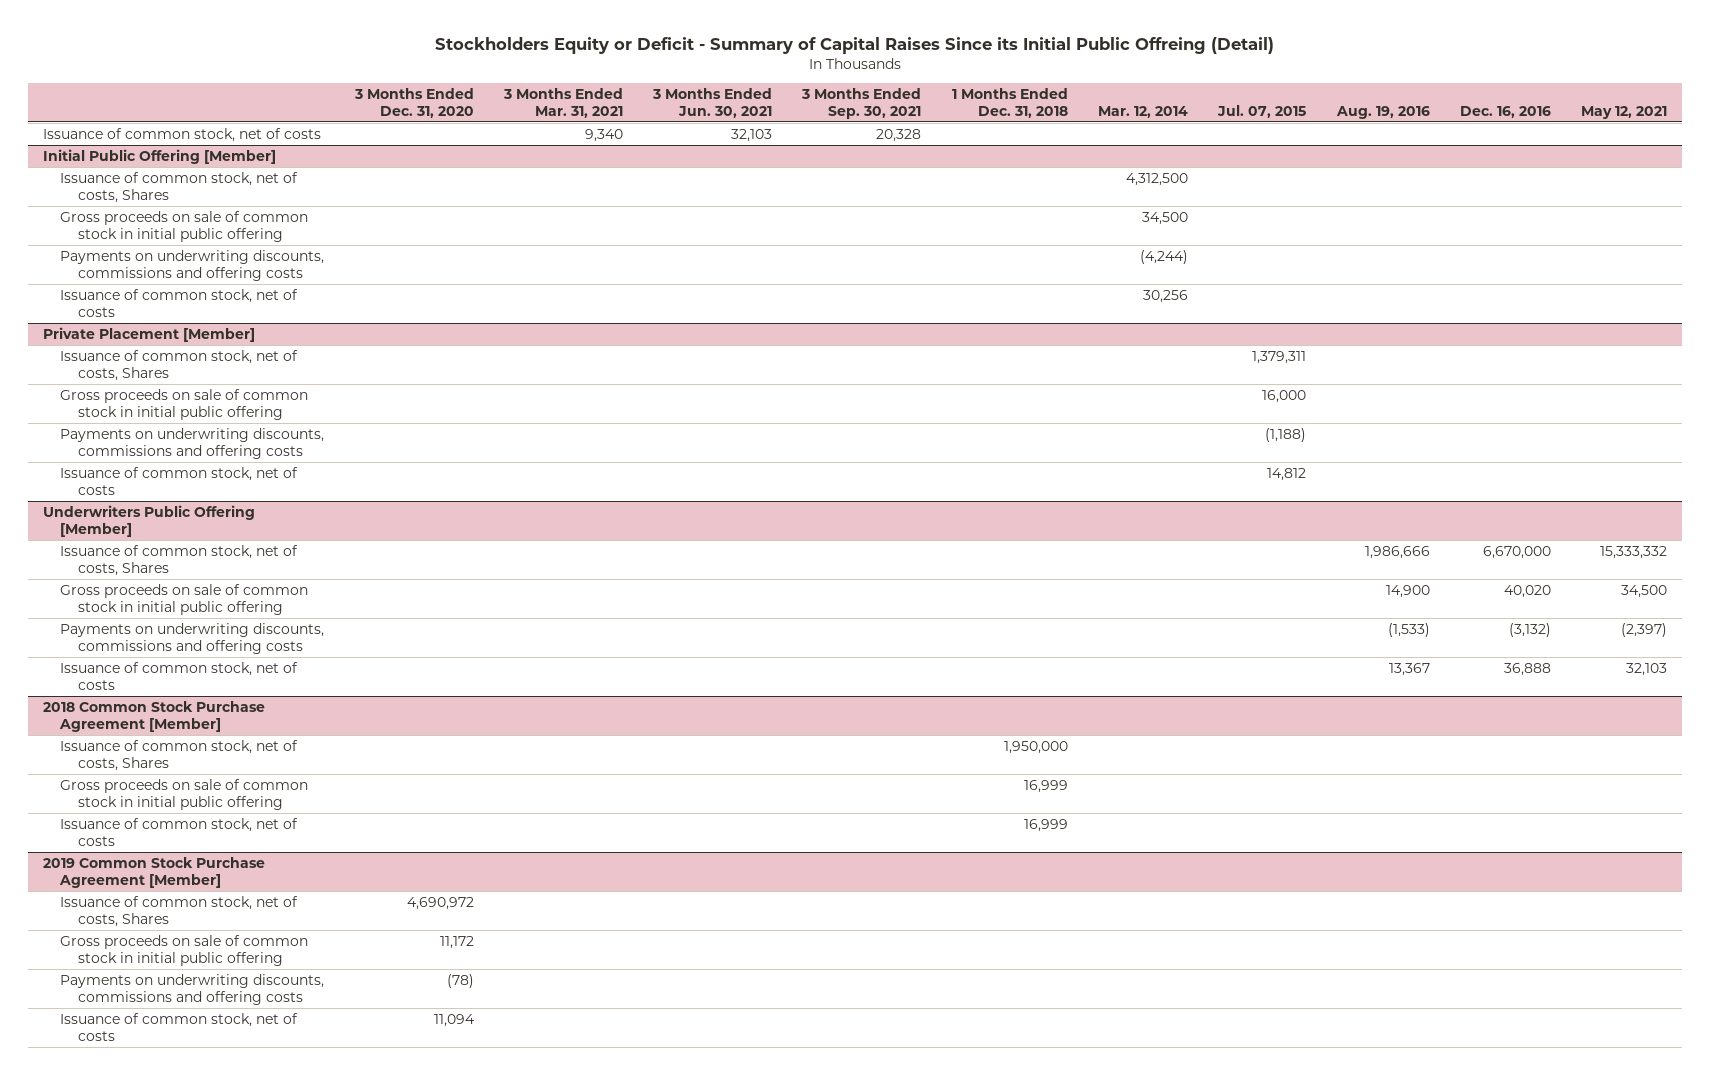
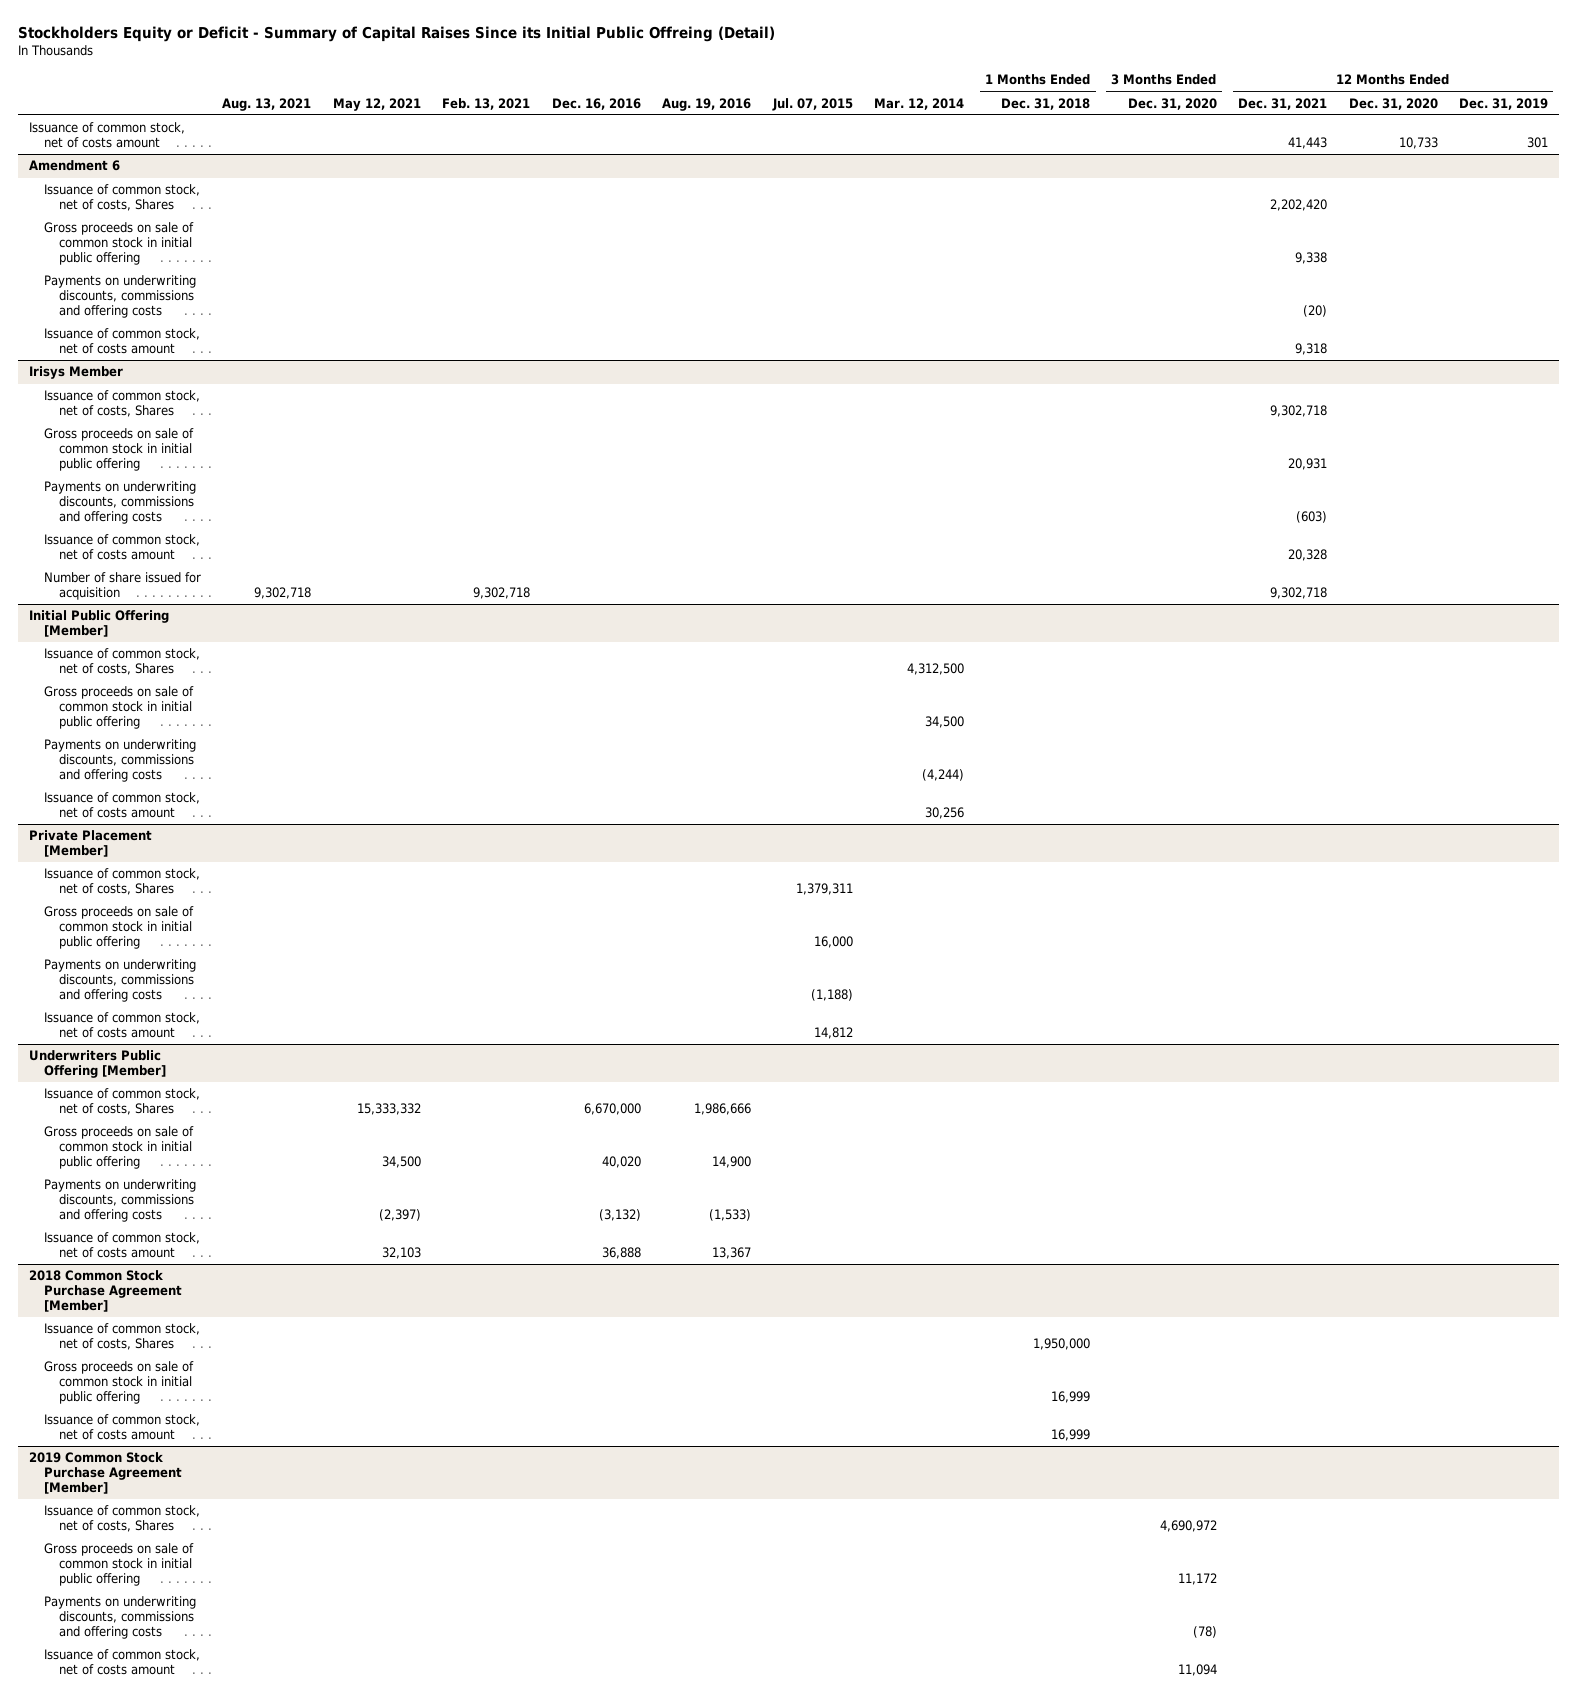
- | 3 Months Ended Dec. 31, 2020 | 3 Months Ended Mar. 31, 2021 | 3 Months Ended Jun. 30, 2021 | 3 Months Ended Sep. 30, 2021 | 1 Months Ended Dec. 31, 2018 | Mar. 12, 2014 | Jul. 07, 2015 | Aug. 19, 2016 | Dec. 16, 2016 | May 12, 2021
+ | Aug. 13, 2021 | May 12, 2021 | Feb. 13, 2021 | Dec. 16, 2016 | Aug. 19, 2016 | Jul. 07, 2015 | Mar. 12, 2014 | 1 Months Ended Dec. 31, 2018 | 3 Months Ended Dec. 31, 2020 | 12 Months Ended Dec. 31, 2021 | 12 Months Ended Dec. 31, 2020 | 12 Months Ended Dec. 31, 2019
- Issuance of common stock, net of costs | | 9,340 | 32,103 | 20,328 | | | | | |
+ Issuance of common stock, net of costs amount | | | | | | | | | | 41,443 | 10,733 | 301
+ Amendment 6
+ Issuance of common stock, net of costs, Shares | | | | | | | | | | 2,202,420 | |
+ Gross proceeds on sale of common stock in initial public offering | | | | | | | | | | 9,338 | |
+ Payments on underwriting discounts, commissions and offering costs | | | | | | | | | | (20) | |
+ Issuance of common stock, net of costs amount | | | | | | | | | | 9,318 | |
+ Irisys Member
+ Issuance of common stock, net of costs, Shares | | | | | | | | | | 9,302,718 | |
+ Gross proceeds on sale of common stock in initial public offering | | | | | | | | | | 20,931 | |
+ Payments on underwriting discounts, commissions and offering costs | | | | | | | | | | (603) | |
+ Issuance of common stock, net of costs amount | | | | | | | | | | 20,328 | |
+ Number of share issued for acquisition | 9,302,718 | | 9,302,718 | | | | | | | 9,302,718 | |
@ Initial Public Offering [Member]
- Issuance of common stock, net of costs | | | | | | 30,256 | | | |
+ Issuance of common stock, net of costs amount | | | | | | | 30,256 | | | | |
@ Private Placement [Member]
- Issuance of common stock, net of costs | | | | | | | 14,812 | | |
+ Issuance of common stock, net of costs amount | | | | | | 14,812 | | | | | |
@ Underwriters Public Offering [Member]
- Issuance of common stock, net of costs | | | | | | | | 13,367 | 36,888 | 32,103
+ Issuance of common stock, net of costs amount | | 32,103 | | 36,888 | 13,367 | | | | | | |
@ 2018 Common Stock Purchase Agreement [Member]
- Issuance of common stock, net of costs | | | | | 16,999 | | | | |
+ Issuance of common stock, net of costs amount | | | | | | | | 16,999 | | | |
@ 2019 Common Stock Purchase Agreement [Member]
- Issuance of common stock, net of costs | 11,094 | | | | | | | | |
+ Issuance of common stock, net of costs amount | | | | | | | | | 11,094 | | |

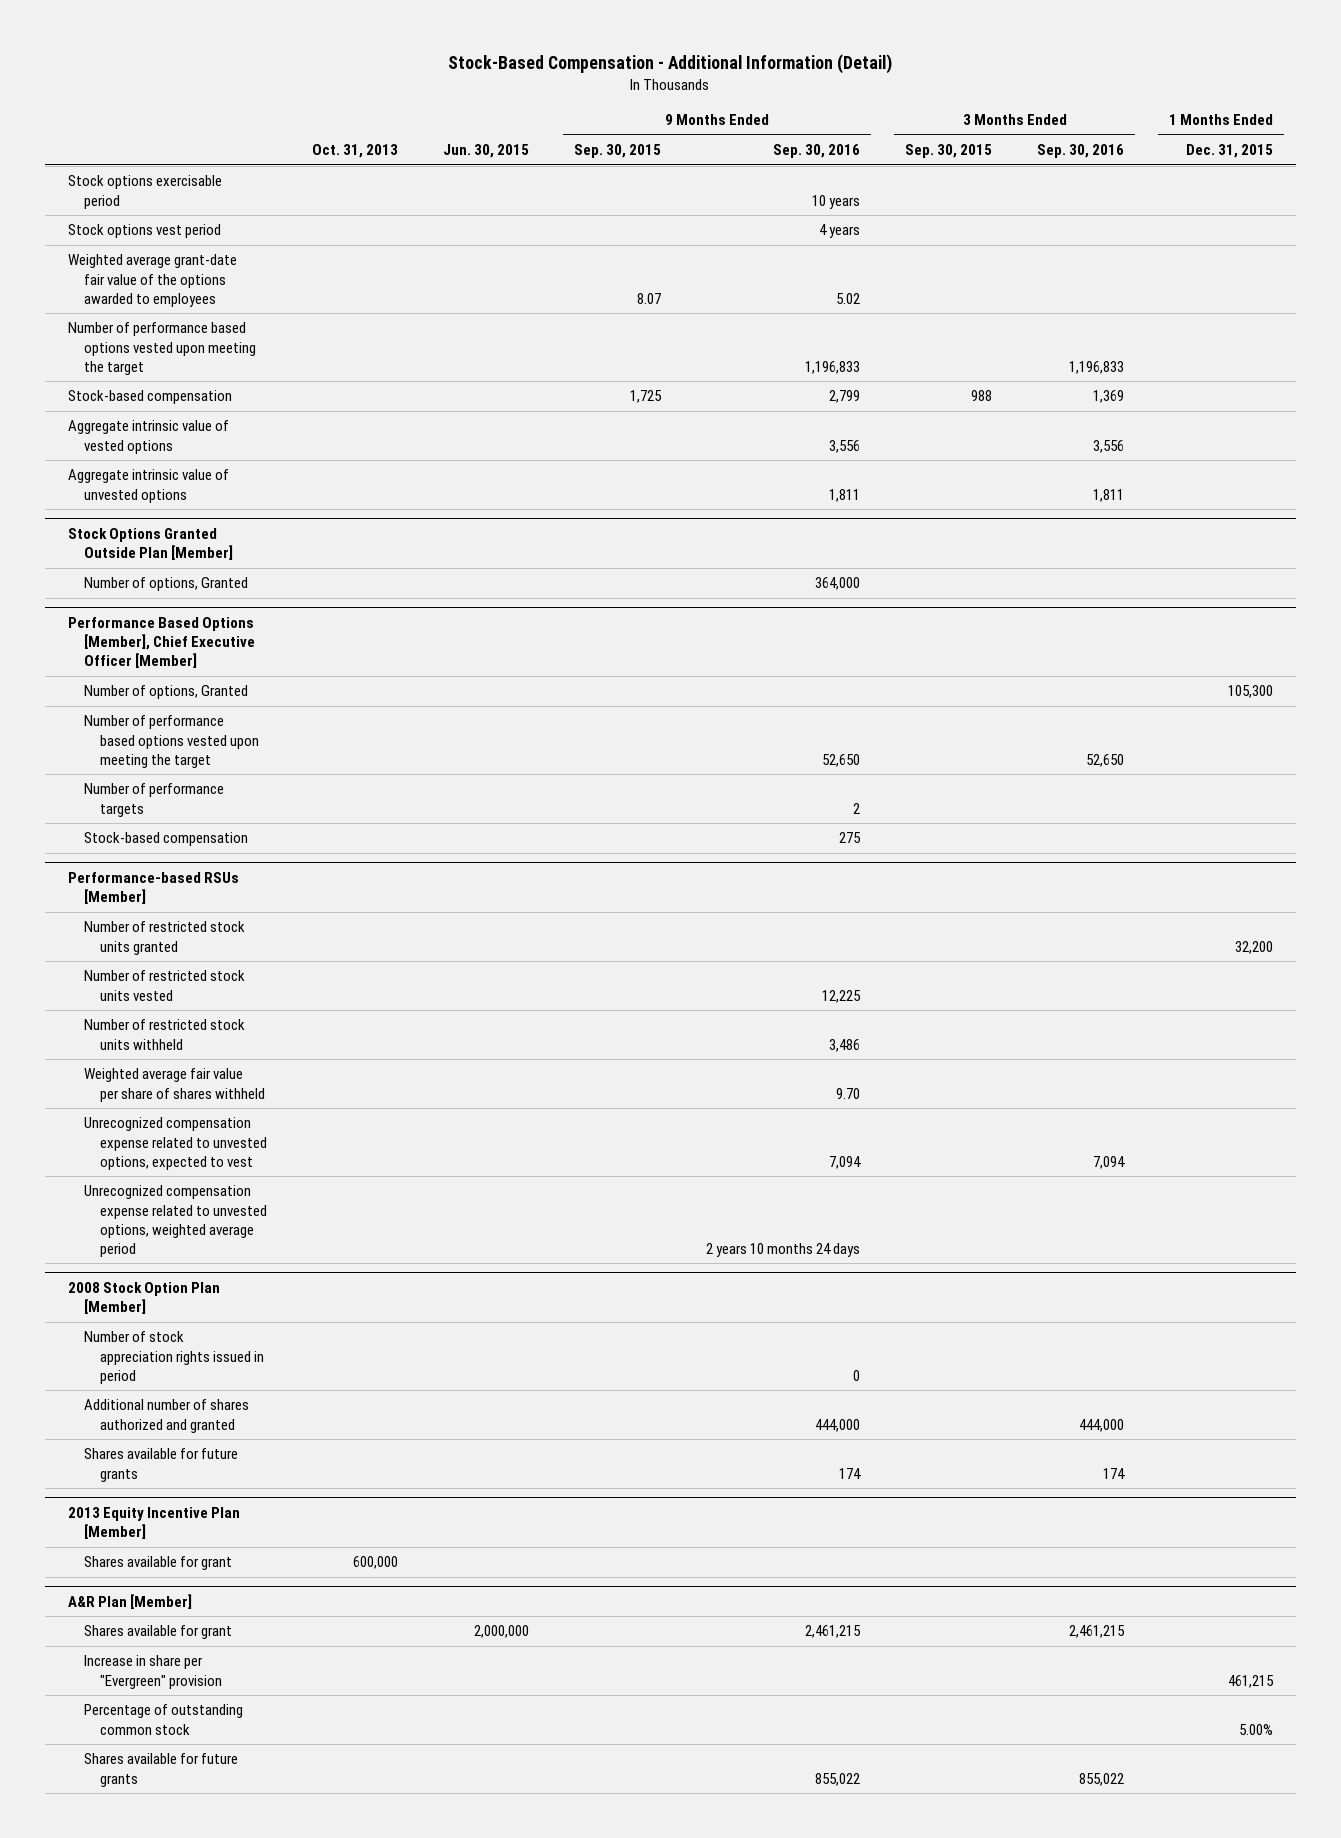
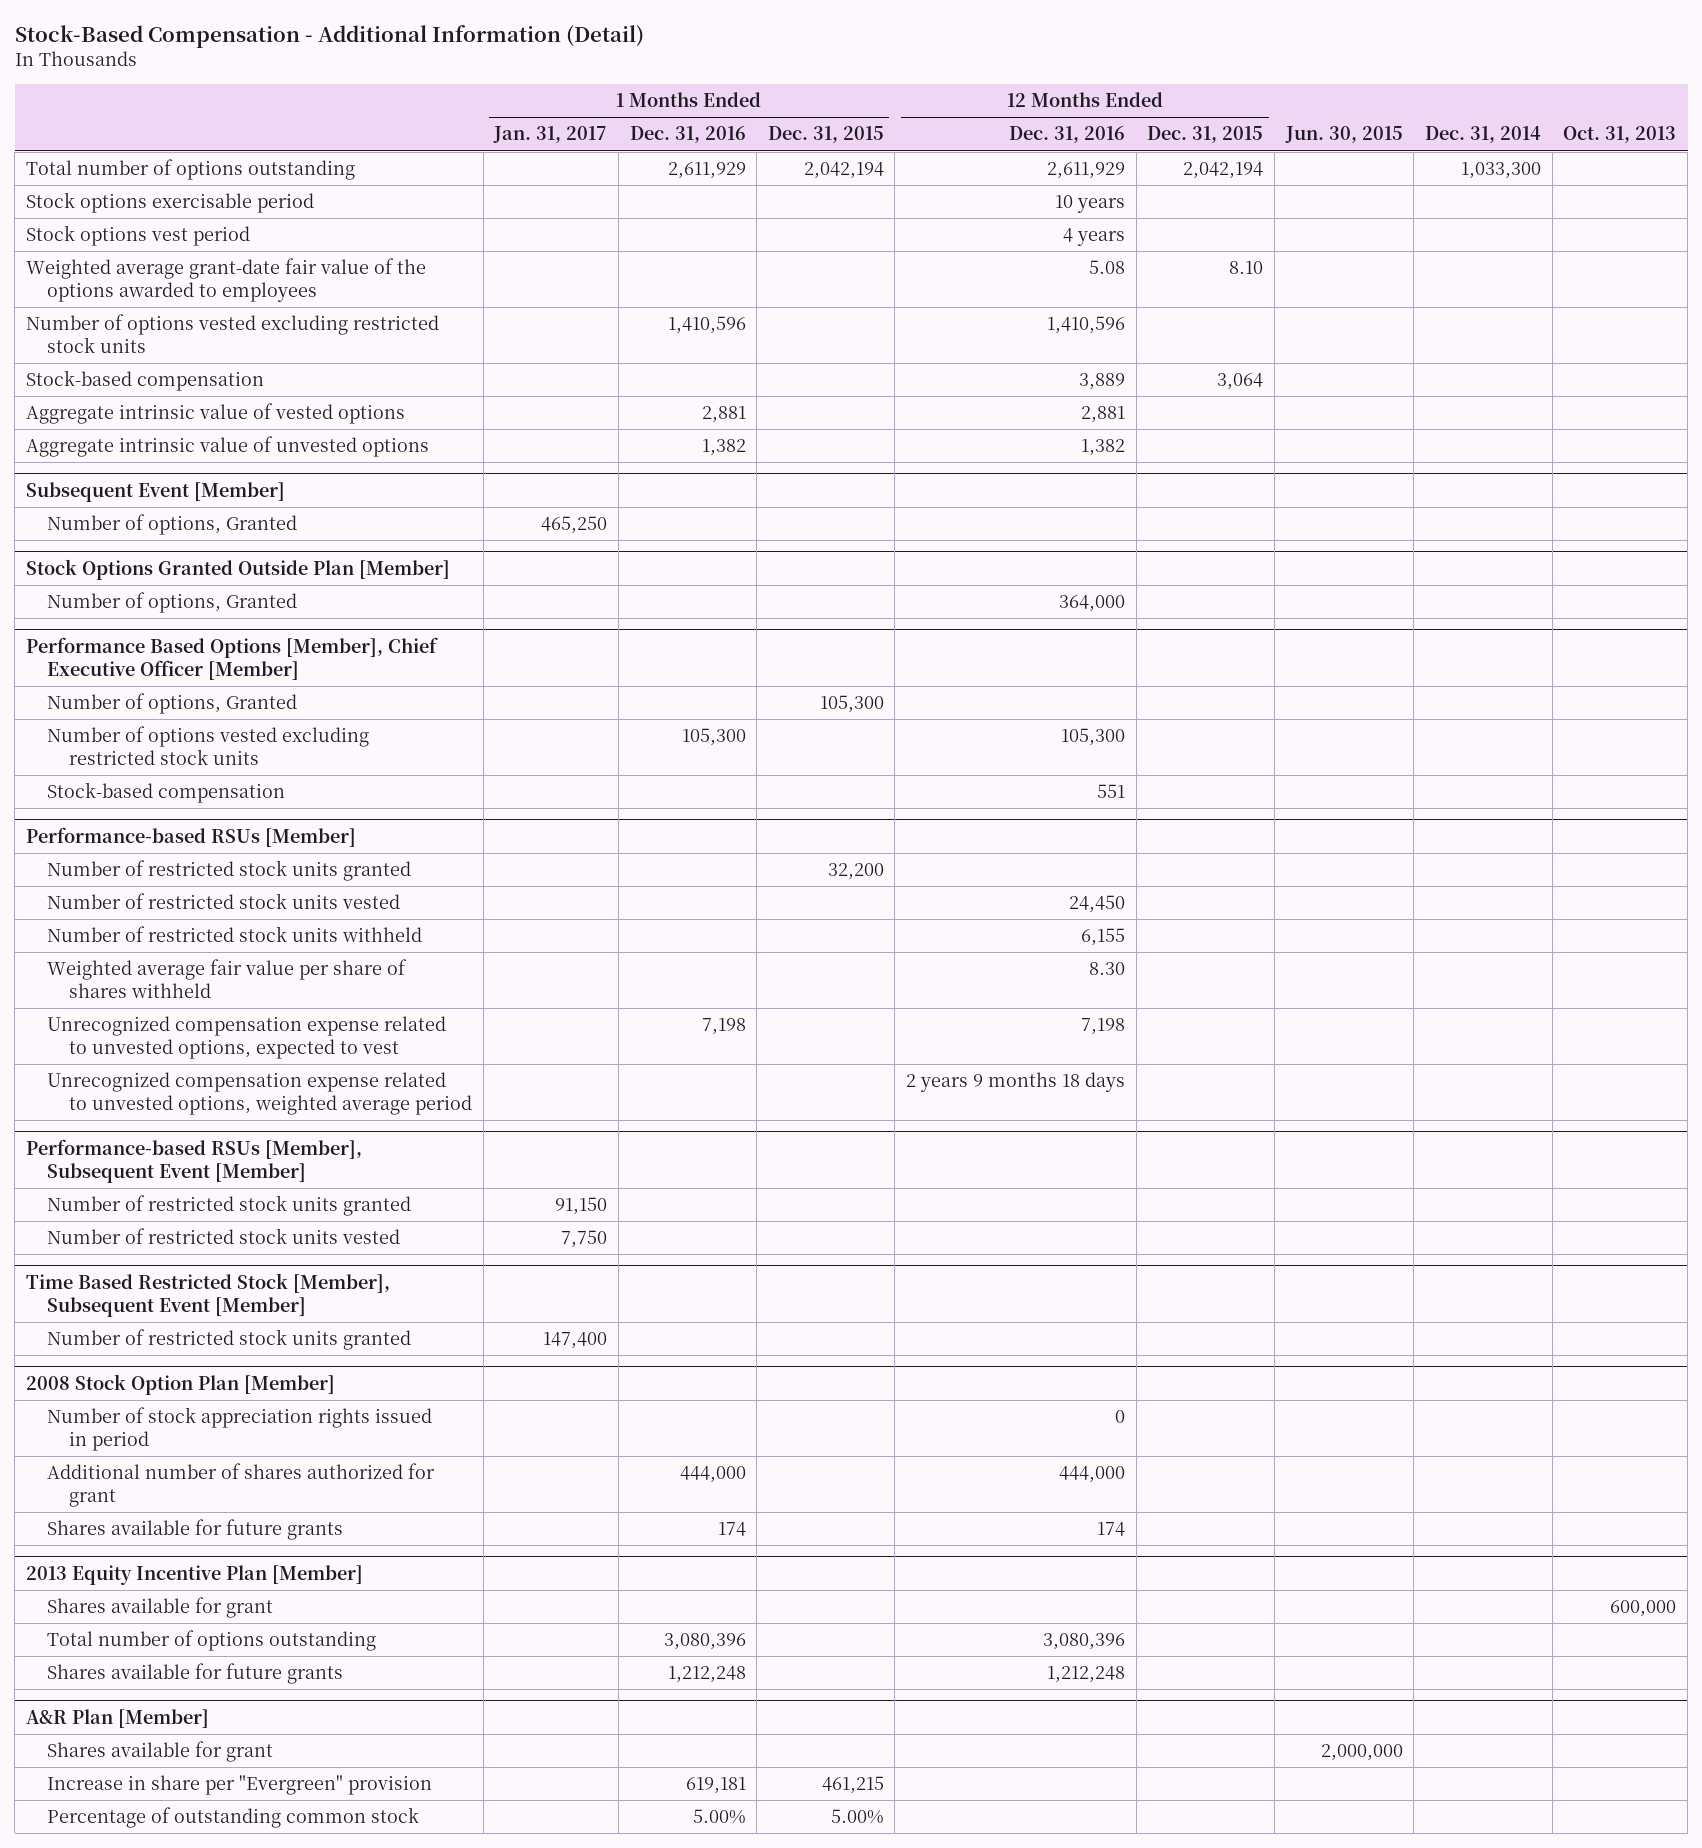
- | Oct. 31, 2013 | Jun. 30, 2015 | 9 Months Ended Sep. 30, 2015 | 9 Months Ended Sep. 30, 2016 | 3 Months Ended Sep. 30, 2015 | 3 Months Ended Sep. 30, 2016 | 1 Months Ended Dec. 31, 2015
+ | 1 Months Ended Jan. 31, 2017 | 1 Months Ended Dec. 31, 2016 | 1 Months Ended Dec. 31, 2015 | 12 Months Ended Dec. 31, 2016 | 12 Months Ended Dec. 31, 2015 | Jun. 30, 2015 | Dec. 31, 2014 | Oct. 31, 2013
+ Total number of options outstanding | | 2,611,929 | 2,042,194 | 2,611,929 | 2,042,194 | | 1,033,300 |
- Number of performance based options vested upon meeting the target | | | | 1,196,833 | | 1,196,833 |
+ Number of options vested excluding restricted stock units | | 1,410,596 | | 1,410,596 | | | |
+ Subsequent Event [Member]
+ Number of options, Granted | 465,250 | | | | | | |
@ Performance Based Options [Member], Chief Executive Officer [Member]
- Number of performance based options vested upon meeting the target | | | | 52,650 | | 52,650 |
- Number of performance targets | | | | 2 | | |
+ Number of options vested excluding restricted stock units | | 105,300 | | 105,300 | | | |
+ Performance-based RSUs [Member], Subsequent Event [Member]
+ Number of restricted stock units granted | 91,150 | | | | | | |
+ Number of restricted stock units vested | 7,750 | | | | | | |
+ Time Based Restricted Stock [Member], Subsequent Event [Member]
+ Number of restricted stock units granted | 147,400 | | | | | | |
@ 2008 Stock Option Plan [Member]
- Additional number of shares authorized and granted | | | | 444,000 | | 444,000 |
+ Additional number of shares authorized for grant | | 444,000 | | 444,000 | | | |
@ 2013 Equity Incentive Plan [Member]
+ Total number of options outstanding | | 3,080,396 | | 3,080,396 | | | |
+ Shares available for future grants | | 1,212,248 | | 1,212,248 | | | |
@ A&R Plan [Member]
- Shares available for future grants | | | | 855,022 | | 855,022 |

